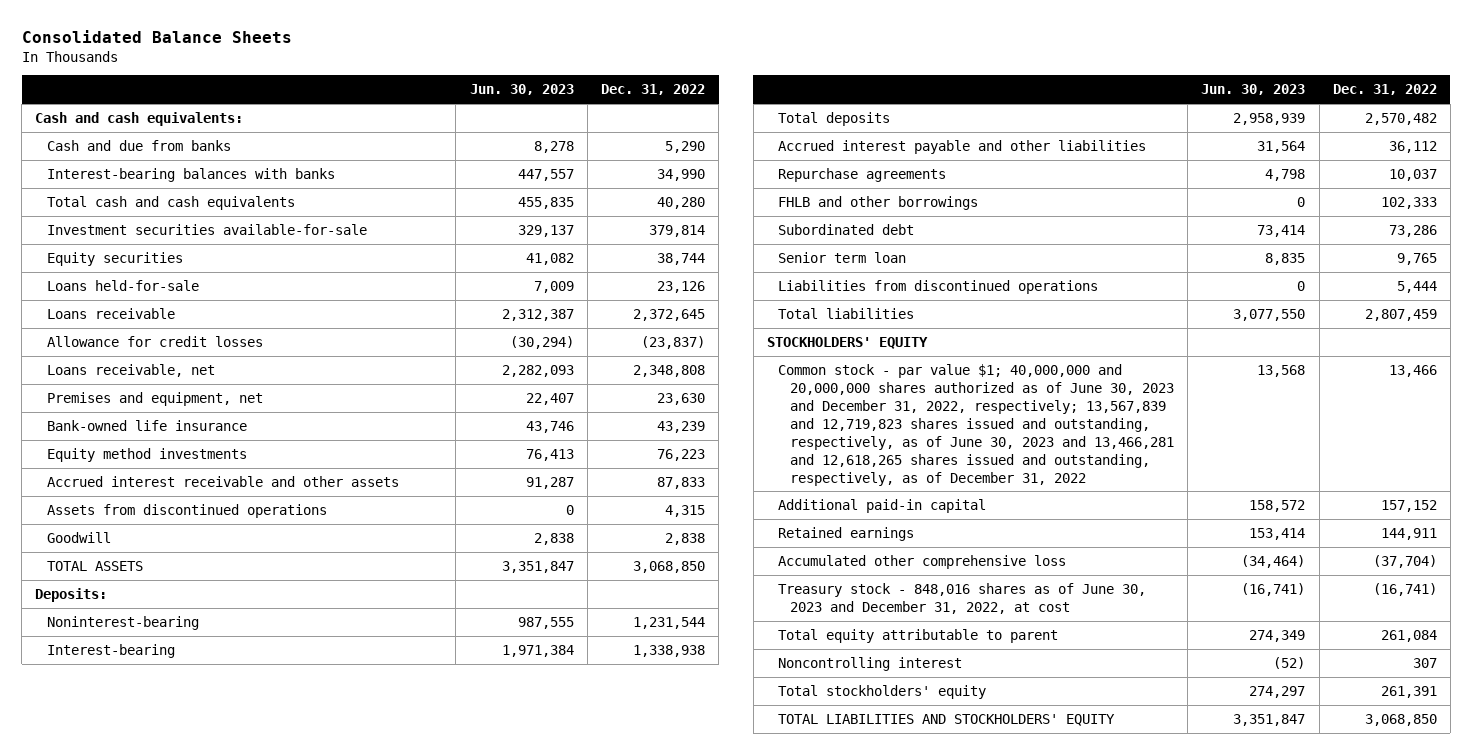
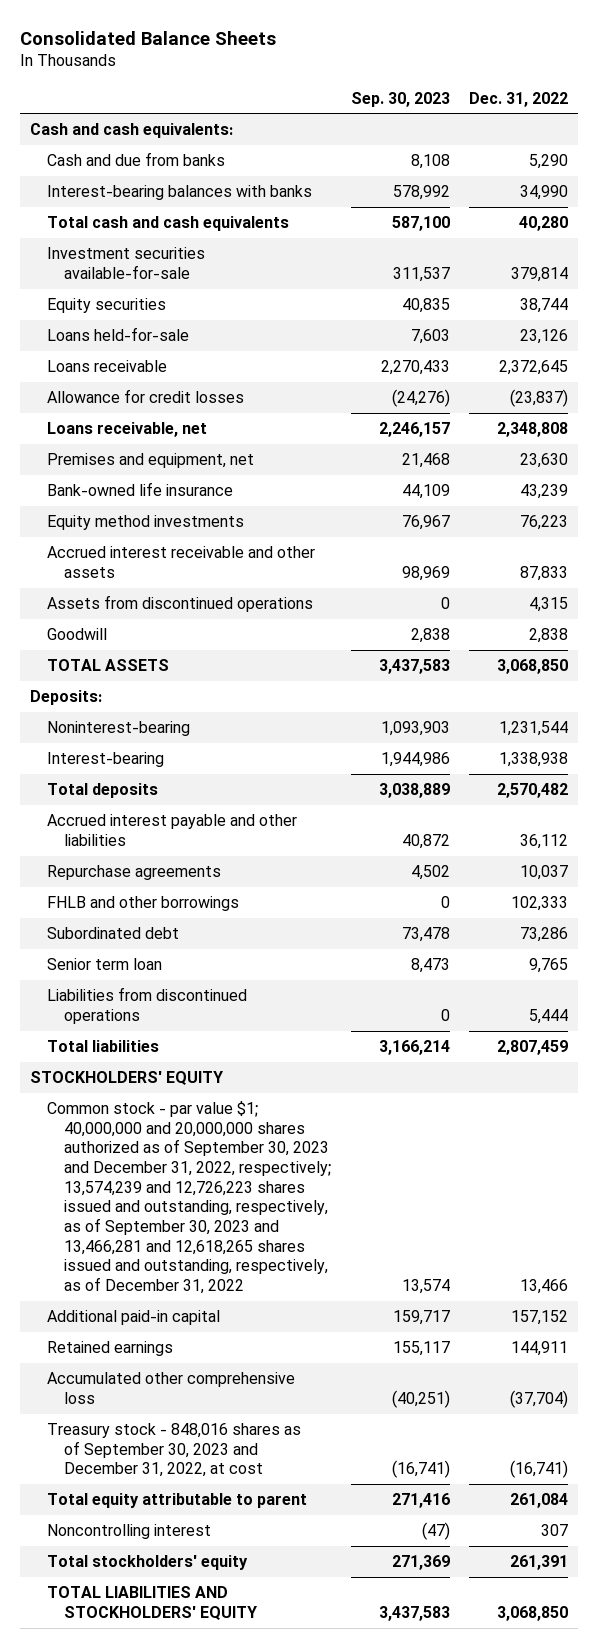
- | Jun. 30, 2023 | Dec. 31, 2022
+ | Sep. 30, 2023 | Dec. 31, 2022
- Common stock - par value $1; 40,000,000 and 20,000,000 shares authorized as of June 30, 2023 and December 31, 2022, respectively; 13,567,839 and 12,719,823 shares issued and outstanding, respectively, as of June 30, 2023 and 13,466,281 and 12,618,265 shares issued and outstanding, respectively, as of December 31, 2022 | 13,568 | 13,466
+ Common stock - par value $1; 40,000,000 and 20,000,000 shares authorized as of September 30, 2023 and December 31, 2022, respectively; 13,574,239 and 12,726,223 shares issued and outstanding, respectively, as of September 30, 2023 and 13,466,281 and 12,618,265 shares issued and outstanding, respectively, as of December 31, 2022 | 13,574 | 13,466
- Treasury stock - 848,016 shares as of June 30, 2023 and December 31, 2022, at cost | (16,741) | (16,741)
+ Treasury stock - 848,016 shares as of September 30, 2023 and December 31, 2022, at cost | (16,741) | (16,741)

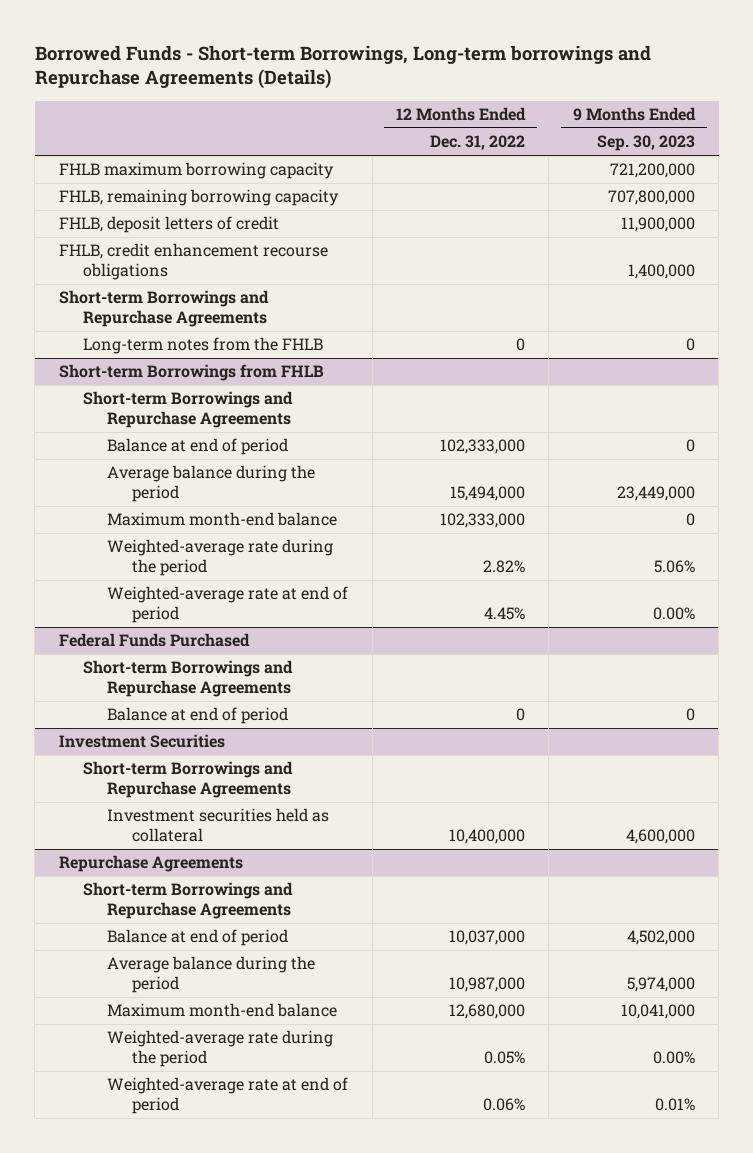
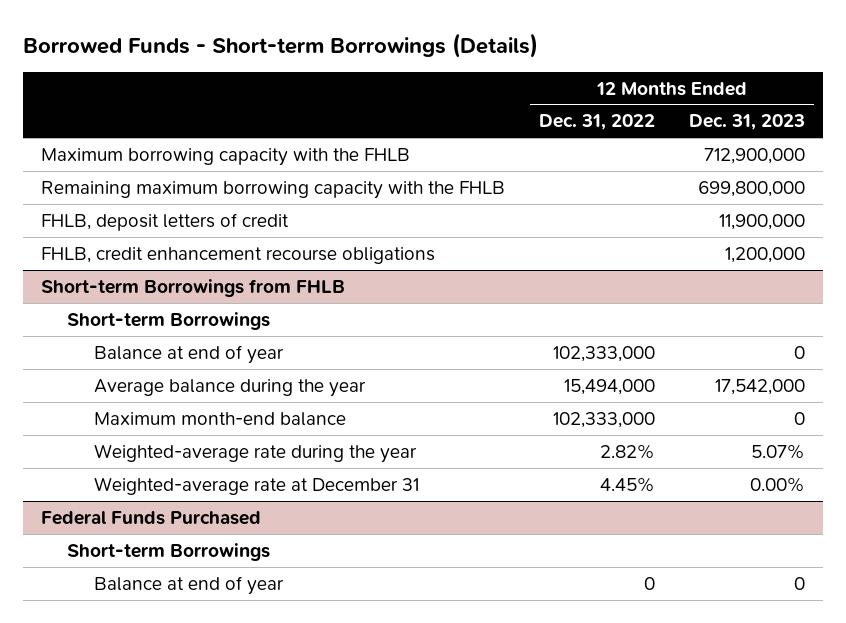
- Borrowed Funds - Short-term Borrowings, Long-term borrowings and Repurchase Agreements (Details)
+ Borrowed Funds - Short-term Borrowings (Details)
- | 12 Months Ended Dec. 31, 2022 | 9 Months Ended Sep. 30, 2023
+ | 12 Months Ended Dec. 31, 2022 | 12 Months Ended Dec. 31, 2023
- FHLB maximum borrowing capacity | | 721,200,000
- FHLB, remaining borrowing capacity | | 707,800,000
+ Maximum borrowing capacity with the FHLB | | 712,900,000
+ Remaining maximum borrowing capacity with the FHLB | | 699,800,000
- Short-term Borrowings and Repurchase Agreements
- Long-term notes from the FHLB | 0 | 0
@ Short-term Borrowings from FHLB
- Short-term Borrowings and Repurchase Agreements
- Balance at end of period | 102,333,000 | 0
- Average balance during the period | 15,494,000 | 23,449,000
+ Short-term Borrowings
+ Balance at end of year | 102,333,000 | 0
+ Average balance during the year | 15,494,000 | 17,542,000
- Weighted-average rate during the period | 2.82% | 5.06%
- Weighted-average rate at end of period | 4.45% | 0.00%
+ Weighted-average rate during the year | 2.82% | 5.07%
+ Weighted-average rate at December 31 | 4.45% | 0.00%
@ Federal Funds Purchased
- Short-term Borrowings and Repurchase Agreements
- Balance at end of period | 0 | 0
- Investment Securities
- Short-term Borrowings and Repurchase Agreements
- Investment securities held as collateral | 10,400,000 | 4,600,000
- Repurchase Agreements
- Short-term Borrowings and Repurchase Agreements
- Balance at end of period | 10,037,000 | 4,502,000
- Average balance during the period | 10,987,000 | 5,974,000
- Maximum month-end balance | 12,680,000 | 10,041,000
- Weighted-average rate during the period | 0.05% | 0.00%
- Weighted-average rate at end of period | 0.06% | 0.01%
@ Federal Funds Purchased
+ Short-term Borrowings
+ Balance at end of year | 0 | 0

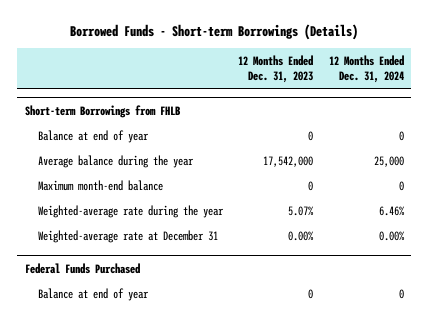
- | 12 Months Ended Dec. 31, 2022 | 12 Months Ended Dec. 31, 2023
+ | 12 Months Ended Dec. 31, 2023 | 12 Months Ended Dec. 31, 2024
- Maximum borrowing capacity with the FHLB | | 712,900,000
- Remaining maximum borrowing capacity with the FHLB | | 699,800,000
- FHLB, deposit letters of credit | | 11,900,000
- FHLB, credit enhancement recourse obligations | | 1,200,000
@ Short-term Borrowings from FHLB
- Short-term Borrowings
@ Federal Funds Purchased
- Short-term Borrowings

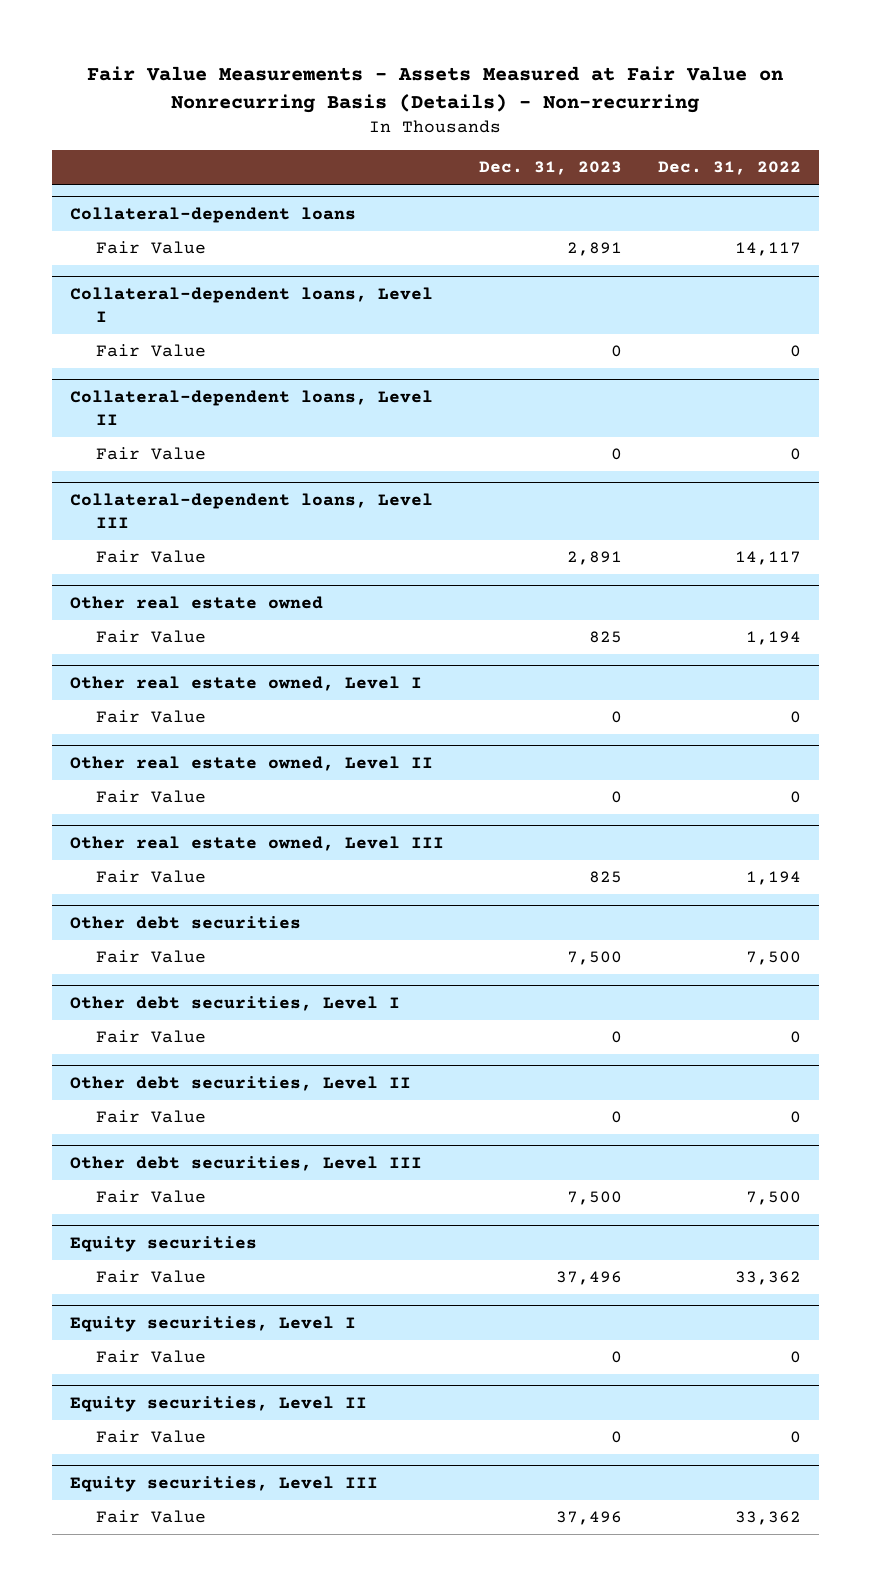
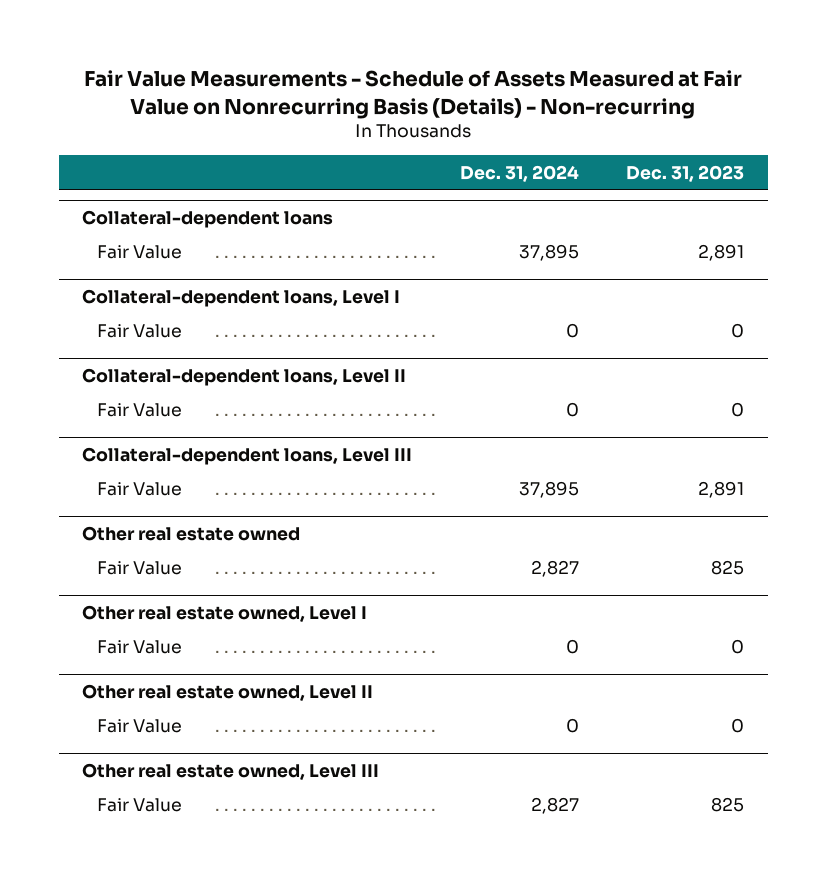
- Fair Value Measurements - Assets Measured at Fair Value on Nonrecurring Basis (Details) - Non-recurring
+ Fair Value Measurements - Schedule of Assets Measured at Fair Value on Nonrecurring Basis (Details) - Non-recurring
- | Dec. 31, 2023 | Dec. 31, 2022
+ | Dec. 31, 2024 | Dec. 31, 2023
- Other debt securities
- Fair Value | 7,500 | 7,500
- Other debt securities, Level I
- Fair Value | 0 | 0
- Other debt securities, Level II
- Fair Value | 0 | 0
- Other debt securities, Level III
- Fair Value | 7,500 | 7,500
- Equity securities
- Fair Value | 37,496 | 33,362
- Equity securities, Level I
- Fair Value | 0 | 0
- Equity securities, Level II
- Fair Value | 0 | 0
- Equity securities, Level III
- Fair Value | 37,496 | 33,362

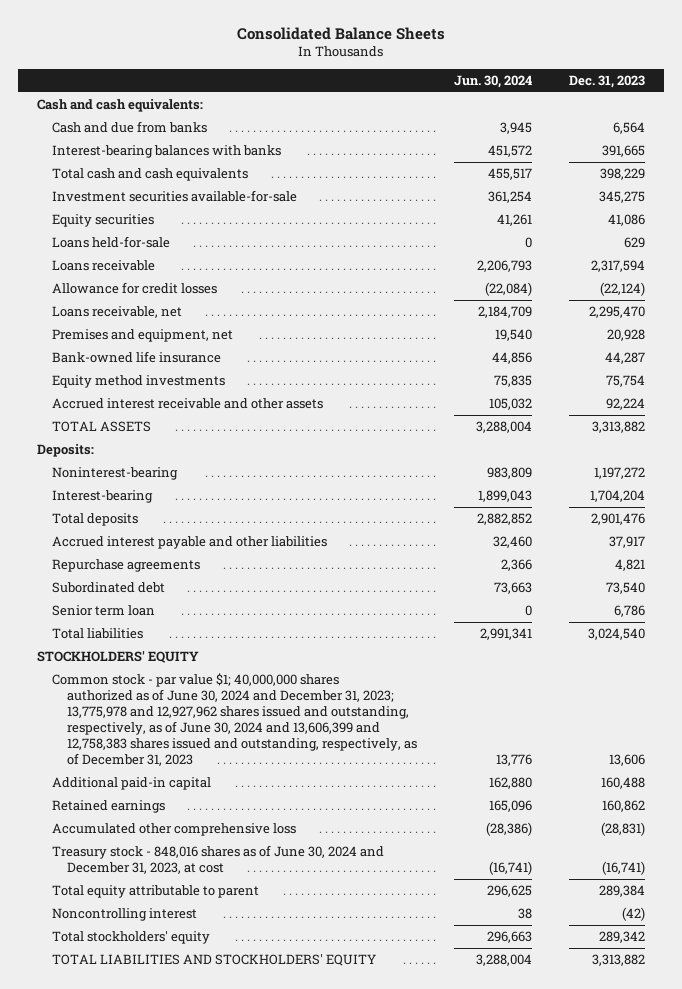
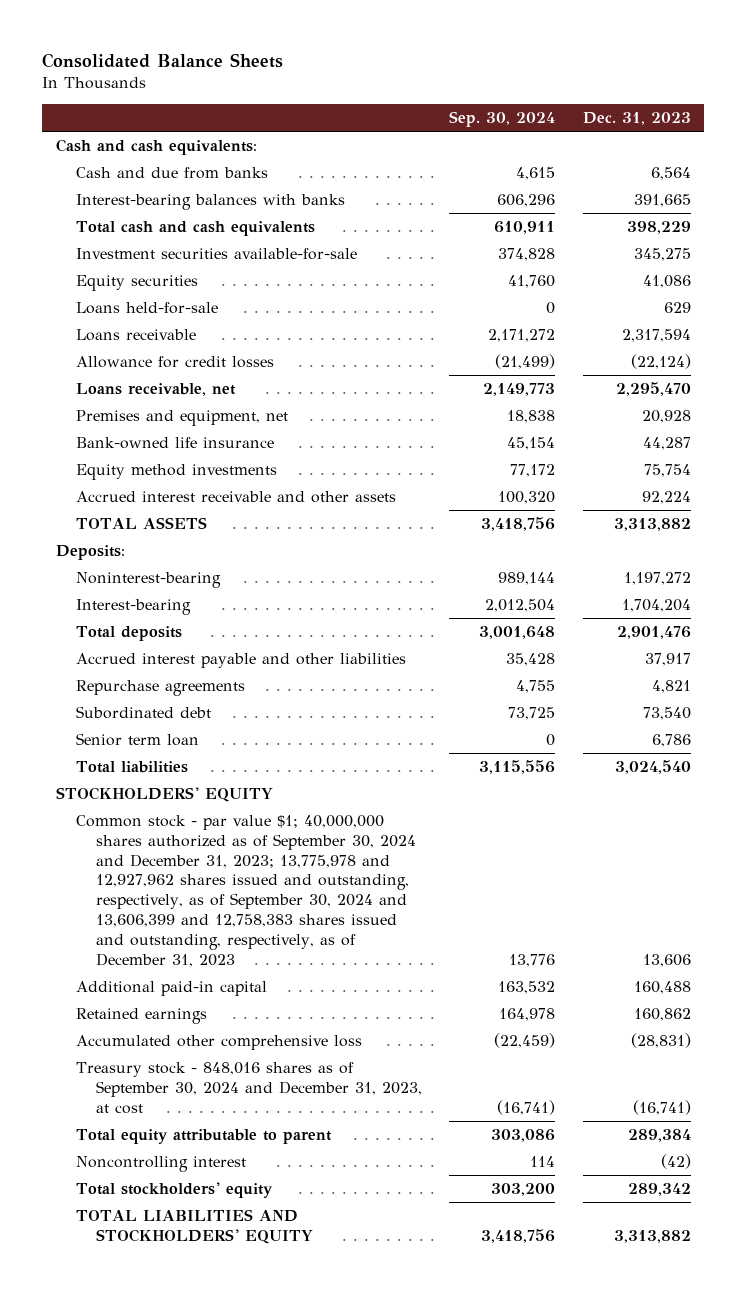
- | Jun. 30, 2024 | Dec. 31, 2023
+ | Sep. 30, 2024 | Dec. 31, 2023
- Common stock - par value $1; 40,000,000 shares authorized as of June 30, 2024 and December 31, 2023; 13,775,978 and 12,927,962 shares issued and outstanding, respectively, as of June 30, 2024 and 13,606,399 and 12,758,383 shares issued and outstanding, respectively, as of December 31, 2023 | 13,776 | 13,606
+ Common stock - par value $1; 40,000,000 shares authorized as of September 30, 2024 and December 31, 2023; 13,775,978 and 12,927,962 shares issued and outstanding, respectively, as of September 30, 2024 and 13,606,399 and 12,758,383 shares issued and outstanding, respectively, as of December 31, 2023 | 13,776 | 13,606
- Treasury stock - 848,016 shares as of June 30, 2024 and December 31, 2023, at cost | (16,741) | (16,741)
+ Treasury stock - 848,016 shares as of September 30, 2024 and December 31, 2023, at cost | (16,741) | (16,741)

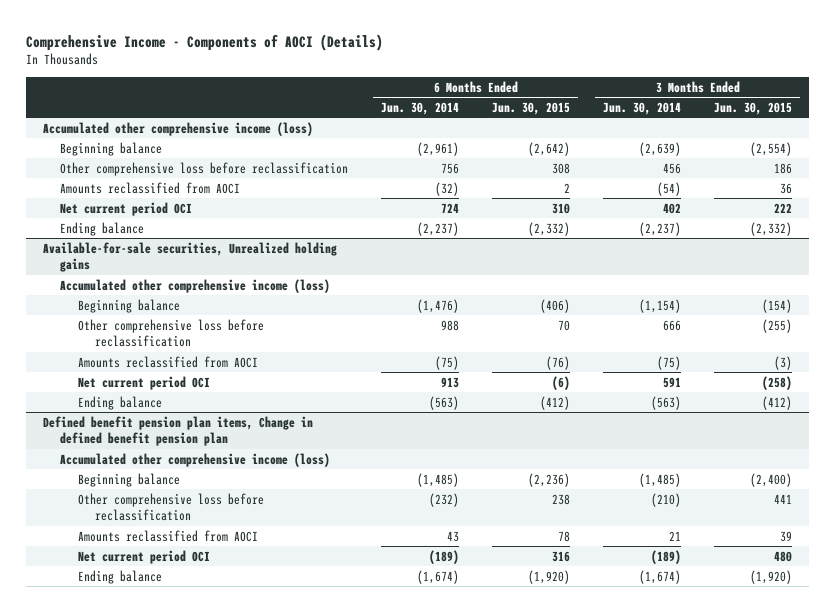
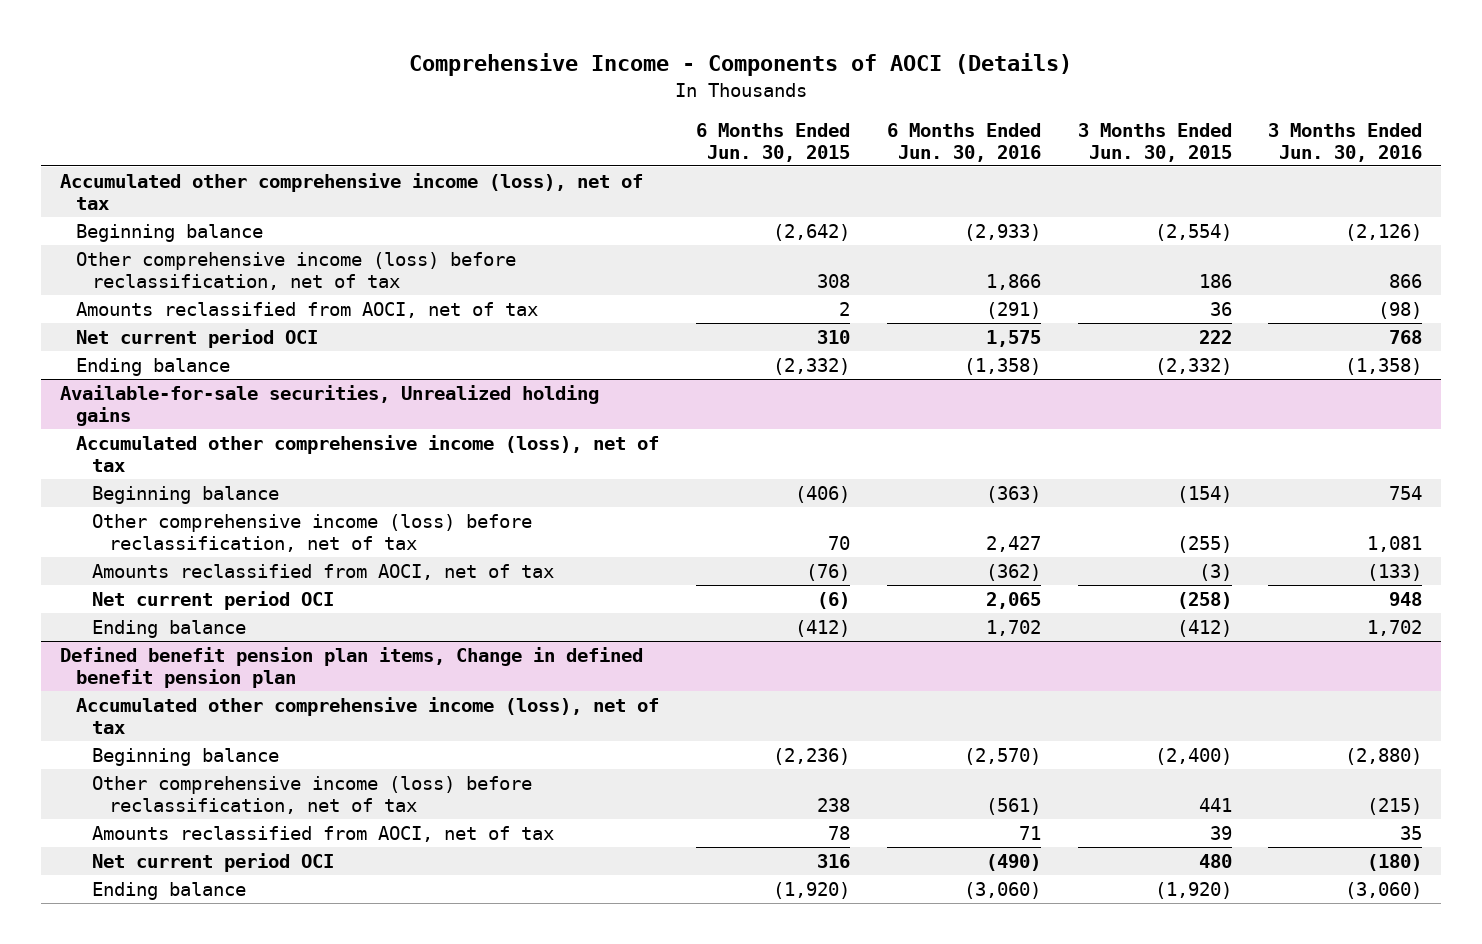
- | 6 Months Ended Jun. 30, 2014 | 6 Months Ended Jun. 30, 2015 | 3 Months Ended Jun. 30, 2014 | 3 Months Ended Jun. 30, 2015
+ | 6 Months Ended Jun. 30, 2015 | 6 Months Ended Jun. 30, 2016 | 3 Months Ended Jun. 30, 2015 | 3 Months Ended Jun. 30, 2016
- Accumulated other comprehensive income (loss)
+ Accumulated other comprehensive income (loss), net of tax
- Other comprehensive loss before reclassification | 756 | 308 | 456 | 186
- Amounts reclassified from AOCI | (32) | 2 | (54) | 36
+ Other comprehensive income (loss) before reclassification, net of tax | 308 | 1,866 | 186 | 866
+ Amounts reclassified from AOCI, net of tax | 2 | (291) | 36 | (98)
@ Available-for-sale securities, Unrealized holding gains
- Accumulated other comprehensive income (loss)
+ Accumulated other comprehensive income (loss), net of tax
- Other comprehensive loss before reclassification | 988 | 70 | 666 | (255)
- Amounts reclassified from AOCI | (75) | (76) | (75) | (3)
+ Other comprehensive income (loss) before reclassification, net of tax | 70 | 2,427 | (255) | 1,081
+ Amounts reclassified from AOCI, net of tax | (76) | (362) | (3) | (133)
@ Defined benefit pension plan items, Change in defined benefit pension plan
- Accumulated other comprehensive income (loss)
+ Accumulated other comprehensive income (loss), net of tax
- Other comprehensive loss before reclassification | (232) | 238 | (210) | 441
- Amounts reclassified from AOCI | 43 | 78 | 21 | 39
+ Other comprehensive income (loss) before reclassification, net of tax | 238 | (561) | 441 | (215)
+ Amounts reclassified from AOCI, net of tax | 78 | 71 | 39 | 35

